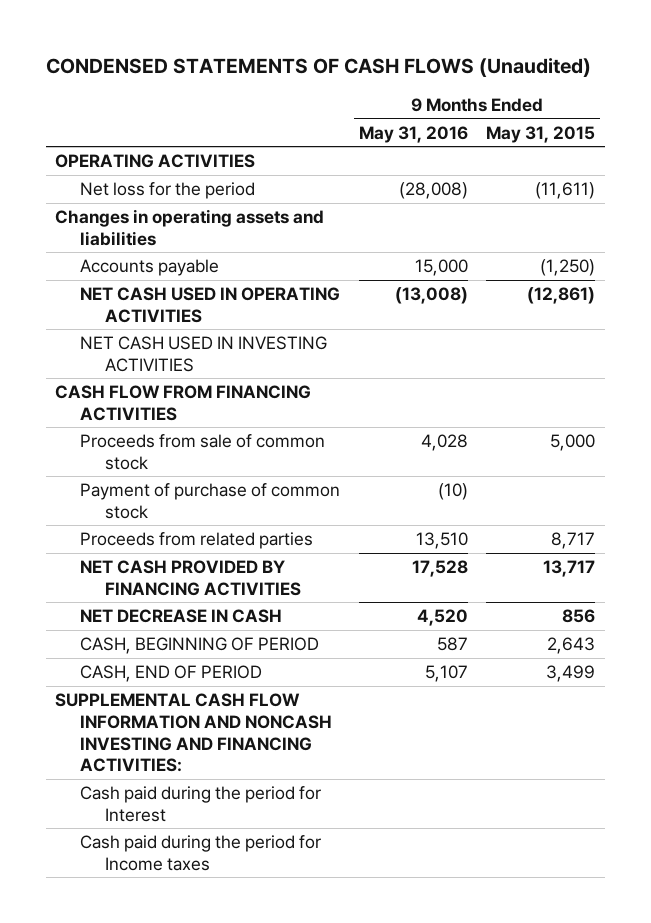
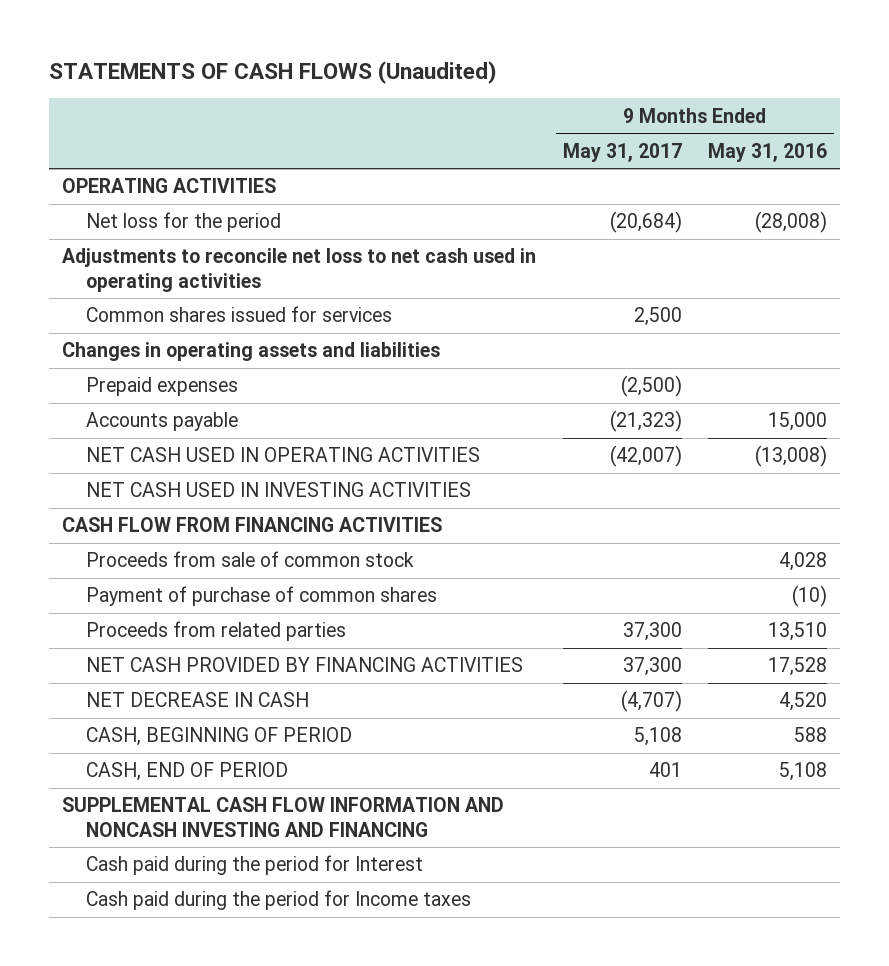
- CONDENSED STATEMENTS OF CASH FLOWS (Unaudited)
+ STATEMENTS OF CASH FLOWS (Unaudited)
- | 9 Months Ended May 31, 2016 | 9 Months Ended May 31, 2015
+ | 9 Months Ended May 31, 2017 | 9 Months Ended May 31, 2016
+ Adjustments to reconcile net loss to net cash used in operating activities
+ Common shares issued for services | 2,500 |
+ Prepaid expenses | (2,500) |
- Payment of purchase of common stock | (10) |
+ Payment of purchase of common shares | | (10)
- CASH, BEGINNING OF PERIOD | 587 | 2,643
- CASH, END OF PERIOD | 5,107 | 3,499
- SUPPLEMENTAL CASH FLOW INFORMATION AND NONCASH INVESTING AND FINANCING ACTIVITIES:
+ CASH, BEGINNING OF PERIOD | 5,108 | 588
+ CASH, END OF PERIOD | 401 | 5,108
+ SUPPLEMENTAL CASH FLOW INFORMATION AND NONCASH INVESTING AND FINANCING

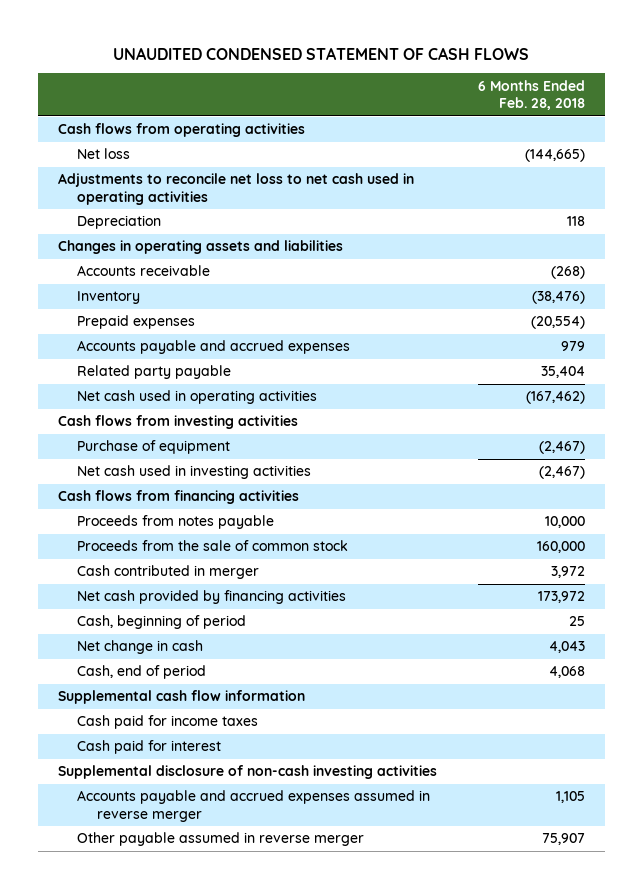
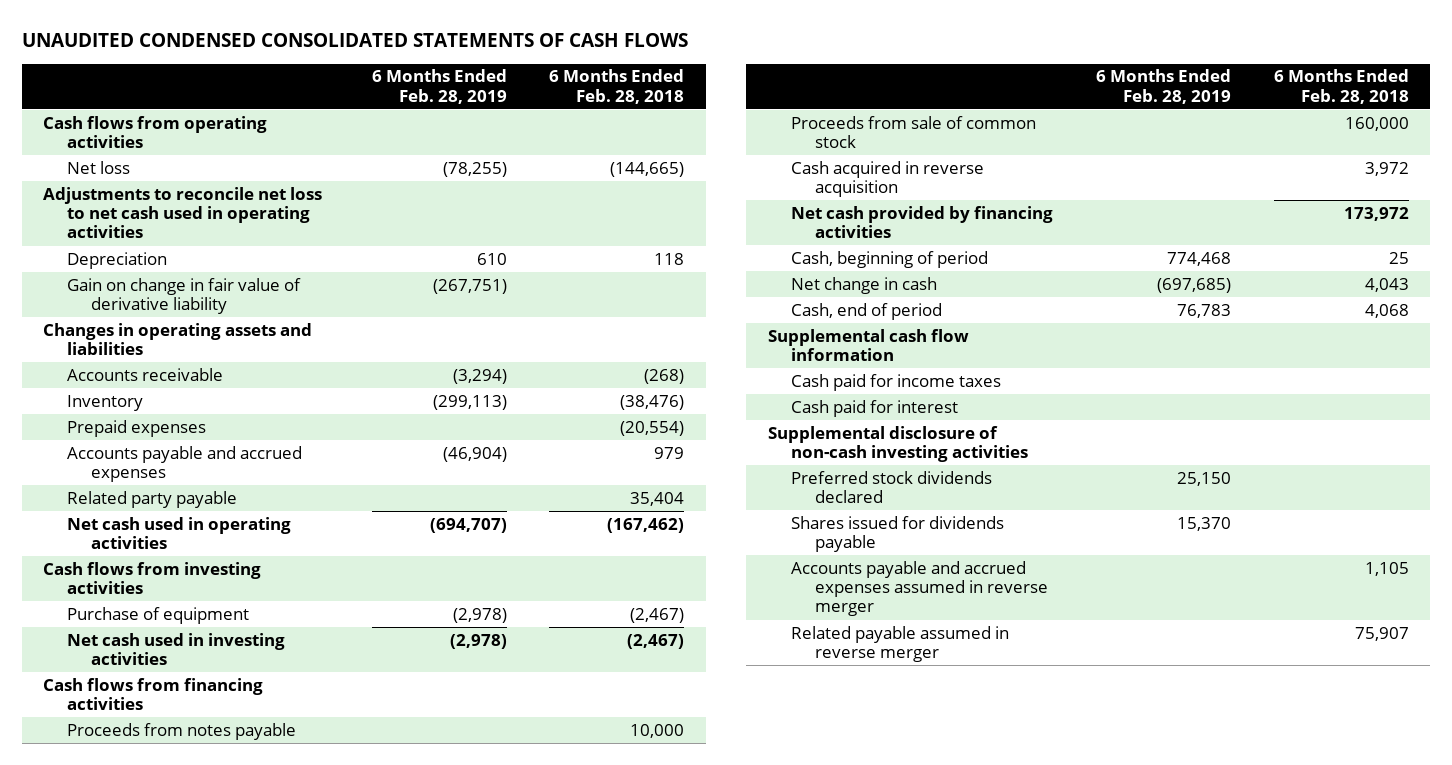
- UNAUDITED CONDENSED STATEMENT OF CASH FLOWS
+ UNAUDITED CONDENSED CONSOLIDATED STATEMENTS OF CASH FLOWS
- | 6 Months Ended Feb. 28, 2018
+ | 6 Months Ended Feb. 28, 2019 | 6 Months Ended Feb. 28, 2018
+ Gain on change in fair value of derivative liability | (267,751) |
- Proceeds from the sale of common stock | 160,000
- Cash contributed in merger | 3,972
+ Proceeds from sale of common stock | | 160,000
+ Cash acquired in reverse acquisition | | 3,972
+ Preferred stock dividends declared | 25,150 |
+ Shares issued for dividends payable | 15,370 |
- Other payable assumed in reverse merger | 75,907
+ Related payable assumed in reverse merger | | 75,907

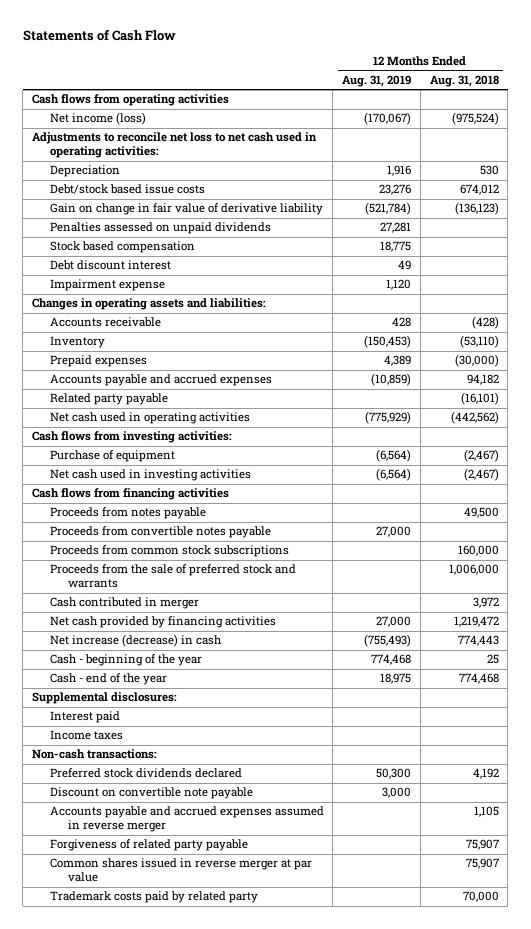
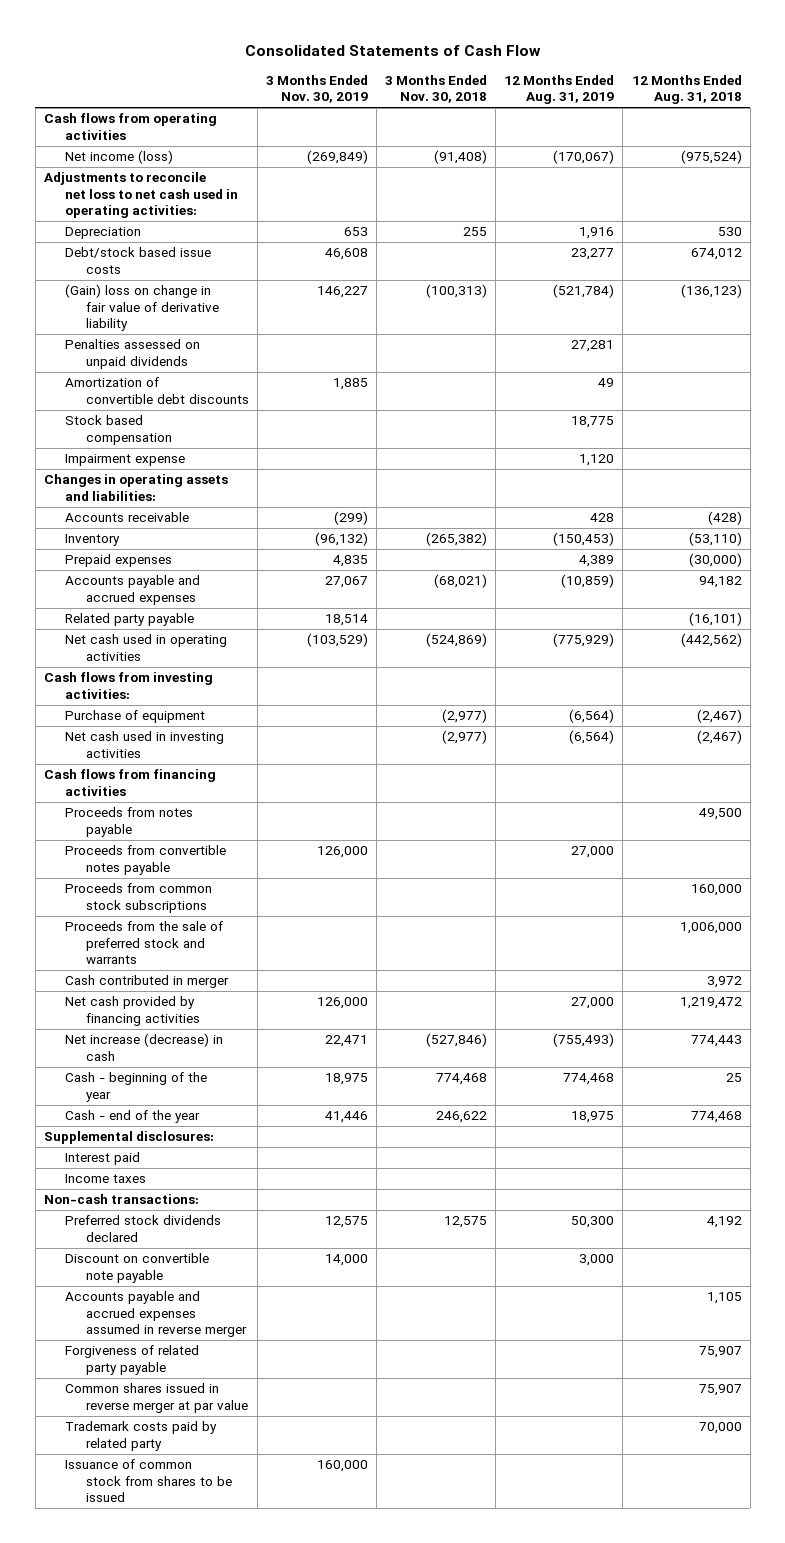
- Statements of Cash Flow
+ Consolidated Statements of Cash Flow
- | 12 Months Ended Aug. 31, 2019 | 12 Months Ended Aug. 31, 2018
+ | 3 Months Ended Nov. 30, 2019 | 3 Months Ended Nov. 30, 2018 | 12 Months Ended Aug. 31, 2019 | 12 Months Ended Aug. 31, 2018
- Debt/stock based issue costs | 23,276 | 674,012
- Gain on change in fair value of derivative liability | (521,784) | (136,123)
+ Debt/stock based issue costs | 46,608 | | 23,277 | 674,012
+ (Gain) loss on change in fair value of derivative liability | 146,227 | (100,313) | (521,784) | (136,123)
+ Amortization of convertible debt discounts | 1,885 | | 49 |
- Debt discount interest | 49 |
+ Issuance of common stock from shares to be issued | 160,000 | | |

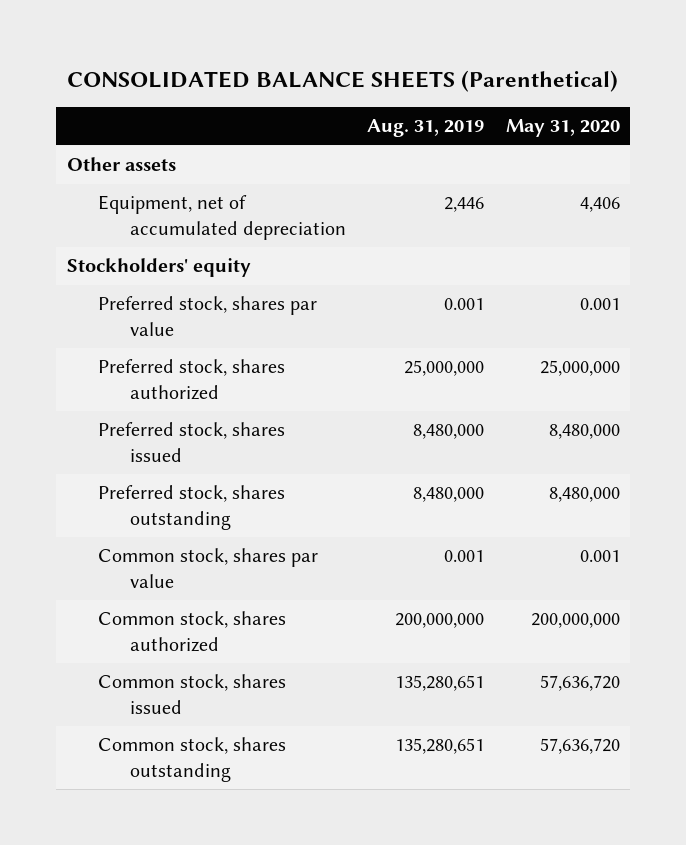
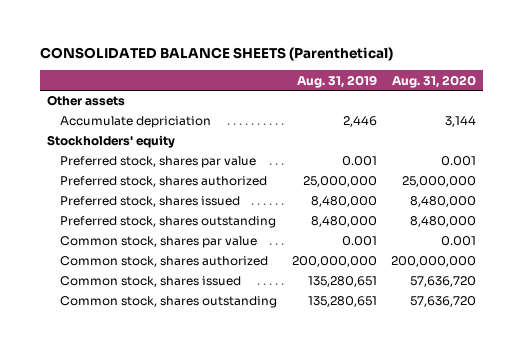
- | Aug. 31, 2019 | May 31, 2020
+ | Aug. 31, 2019 | Aug. 31, 2020
- Equipment, net of accumulated depreciation | 2,446 | 4,406
+ Accumulate depriciation | 2,446 | 3,144

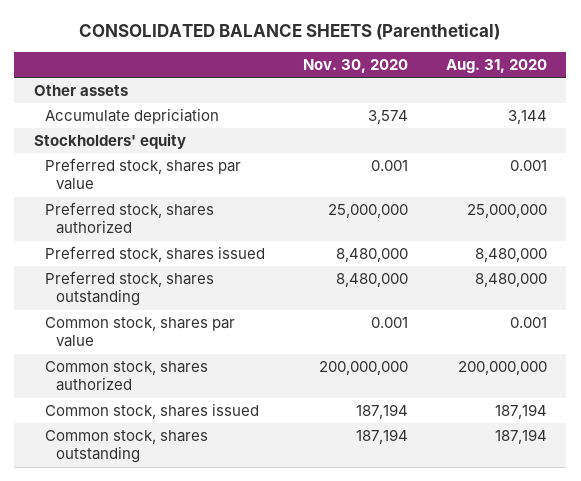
- | Aug. 31, 2019 | Aug. 31, 2020
+ | Nov. 30, 2020 | Aug. 31, 2020
- Common stock, shares issued | 135,280,651 | 57,636,720
- Common stock, shares outstanding | 135,280,651 | 57,636,720
+ Common stock, shares issued | 187,194 | 187,194
+ Common stock, shares outstanding | 187,194 | 187,194

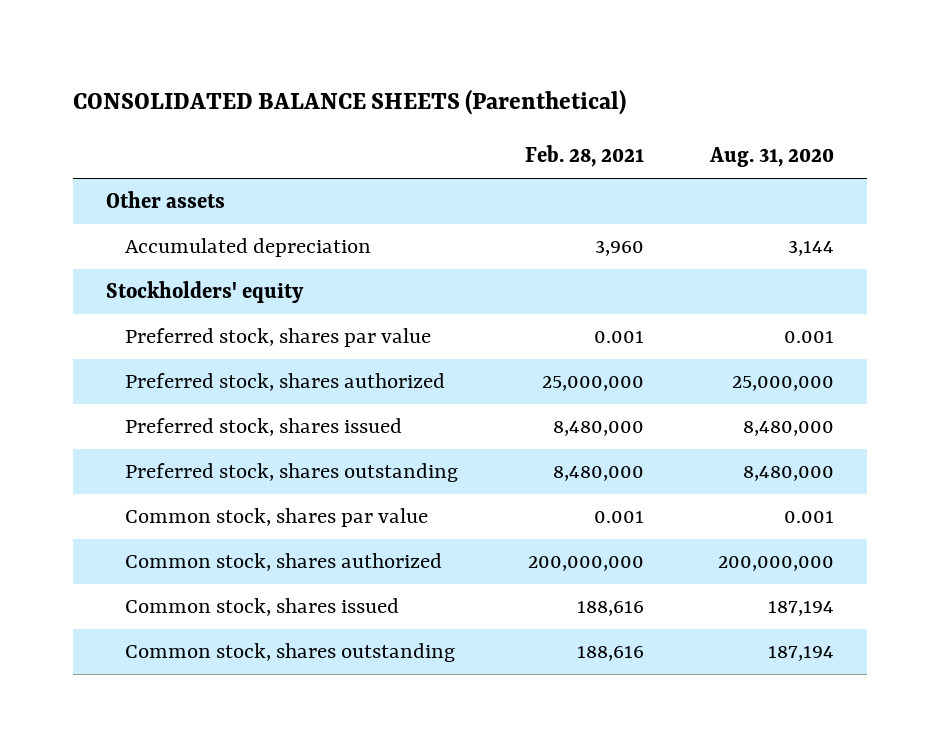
- | Nov. 30, 2020 | Aug. 31, 2020
+ | Feb. 28, 2021 | Aug. 31, 2020
- Accumulate depriciation | 3,574 | 3,144
+ Accumulated depreciation | 3,960 | 3,144

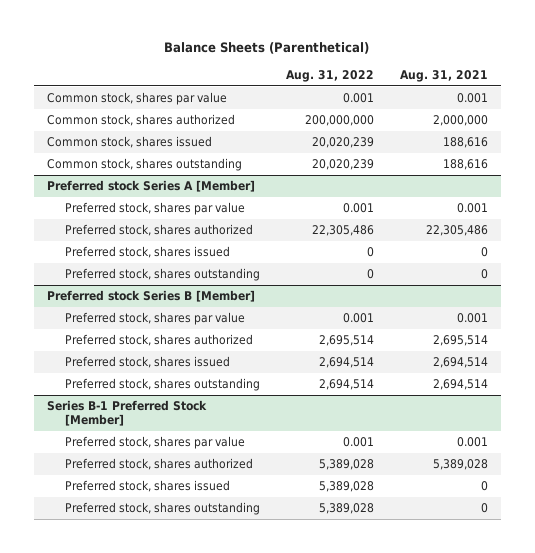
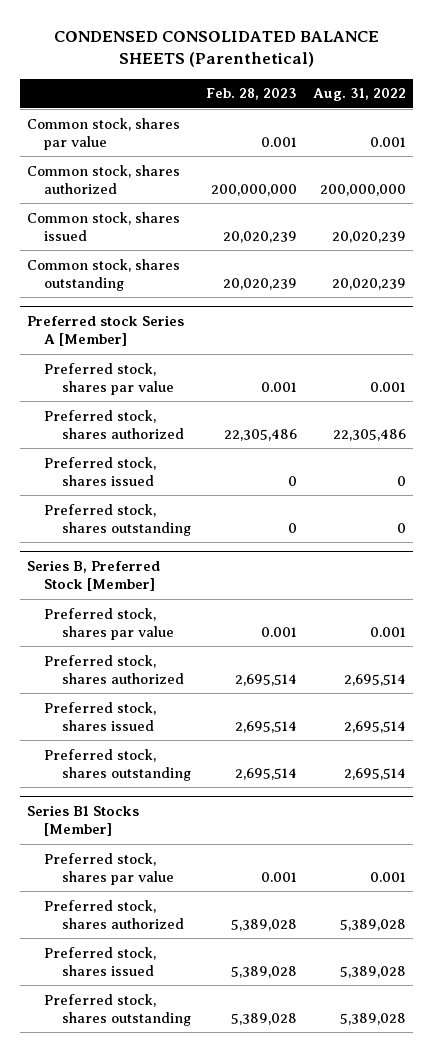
- Balance Sheets (Parenthetical)
+ CONDENSED CONSOLIDATED BALANCE SHEETS (Parenthetical)
- | Aug. 31, 2022 | Aug. 31, 2021
+ | Feb. 28, 2023 | Aug. 31, 2022
- Preferred stock Series B [Member]
+ Series B, Preferred Stock [Member]
- Preferred stock, shares issued | 2,694,514 | 2,694,514
- Preferred stock, shares outstanding | 2,694,514 | 2,694,514
- Series B-1 Preferred Stock [Member]
+ Preferred stock, shares issued | 2,695,514 | 2,695,514
+ Preferred stock, shares outstanding | 2,695,514 | 2,695,514
+ Series B1 Stocks [Member]

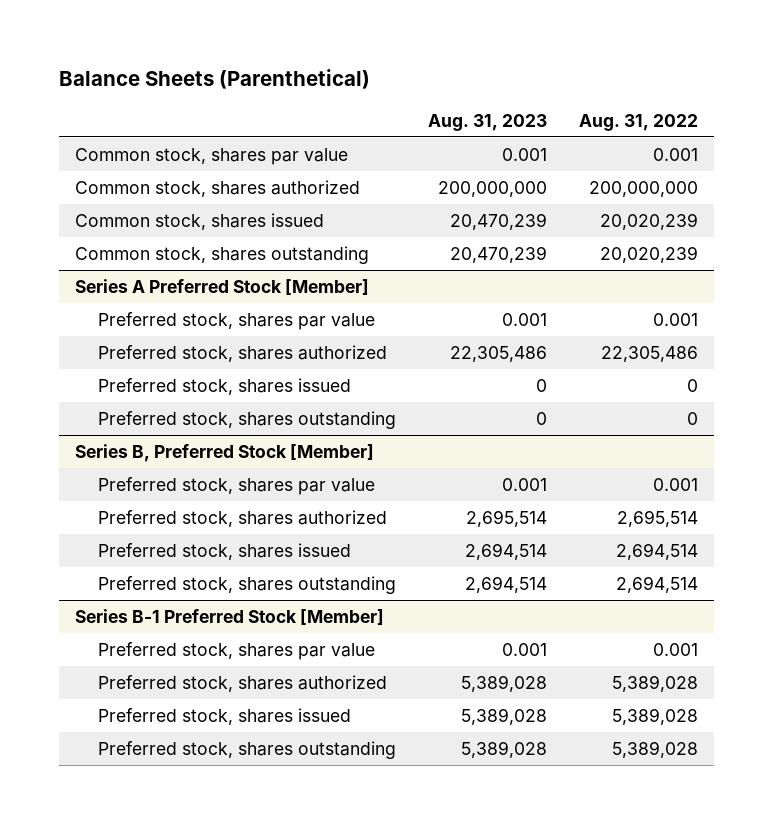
- CONDENSED CONSOLIDATED BALANCE SHEETS (Parenthetical)
+ Balance Sheets (Parenthetical)
- | Feb. 28, 2023 | Aug. 31, 2022
+ | Aug. 31, 2023 | Aug. 31, 2022
- Preferred stock Series A [Member]
+ Series A Preferred Stock [Member]
@ Series B, Preferred Stock [Member]
- Preferred stock, shares issued | 2,695,514 | 2,695,514
- Preferred stock, shares outstanding | 2,695,514 | 2,695,514
- Series B1 Stocks [Member]
@ Series B, Preferred Stock [Member]
+ Preferred stock, shares issued | 2,694,514 | 2,694,514
+ Preferred stock, shares outstanding | 2,694,514 | 2,694,514
+ Series B-1 Preferred Stock [Member]

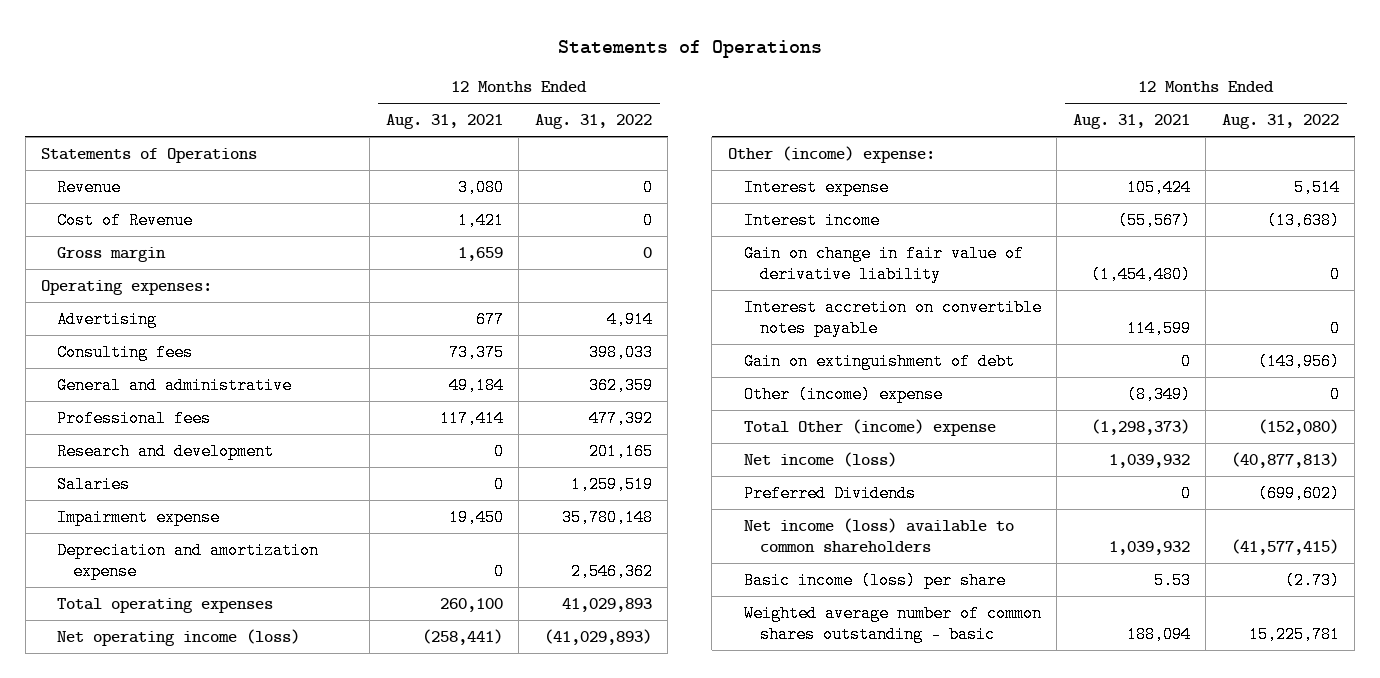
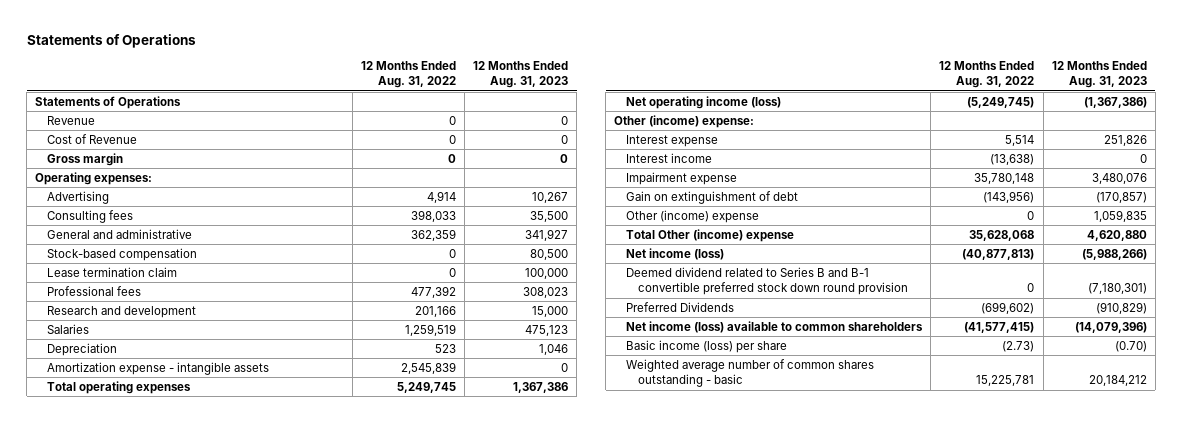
- | 12 Months Ended Aug. 31, 2021 | 12 Months Ended Aug. 31, 2022
+ | 12 Months Ended Aug. 31, 2022 | 12 Months Ended Aug. 31, 2023
+ Stock-based compensation | 0 | 80,500
+ Lease termination claim | 0 | 100,000
- Research and development | 0 | 201,165
+ Research and development | 201,166 | 15,000
- Depreciation and amortization expense | 0 | 2,546,362
- Total operating expenses | 260,100 | 41,029,893
- Net operating income (loss) | (258,441) | (41,029,893)
+ Depreciation | 523 | 1,046
+ Amortization expense - intangible assets | 2,545,839 | 0
+ Total operating expenses | 5,249,745 | 1,367,386
+ Net operating income (loss) | (5,249,745) | (1,367,386)
- Gain on change in fair value of derivative liability | (1,454,480) | 0
- Interest accretion on convertible notes payable | 114,599 | 0
moved down: Impairment expense | 35,780,148 | 3,480,076
- Total Other (income) expense | (1,298,373) | (152,080)
+ Total Other (income) expense | 35,628,068 | 4,620,880
+ Deemed dividend related to Series B and B-1 convertible preferred stock down round provision | 0 | (7,180,301)

